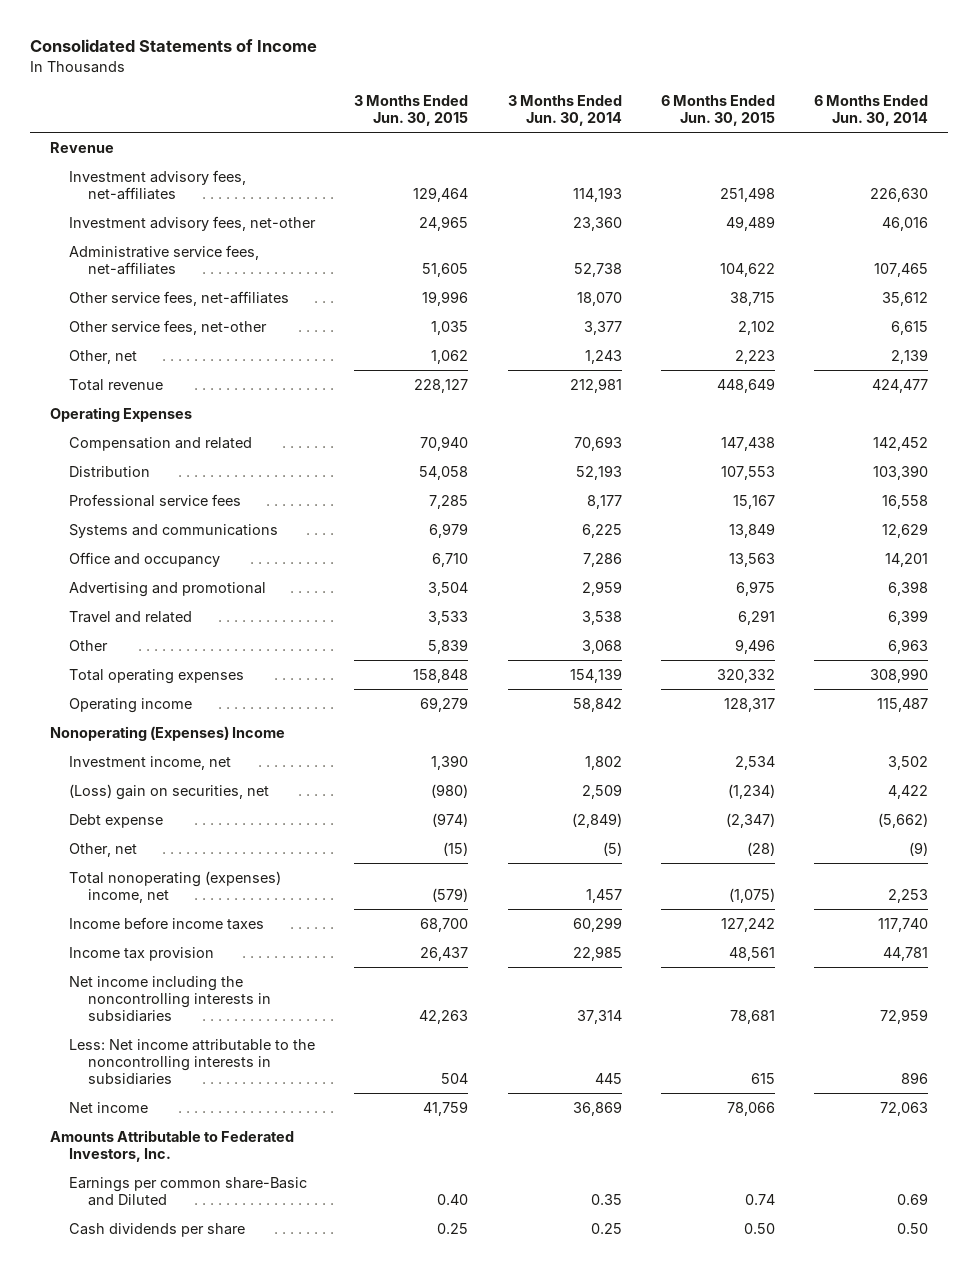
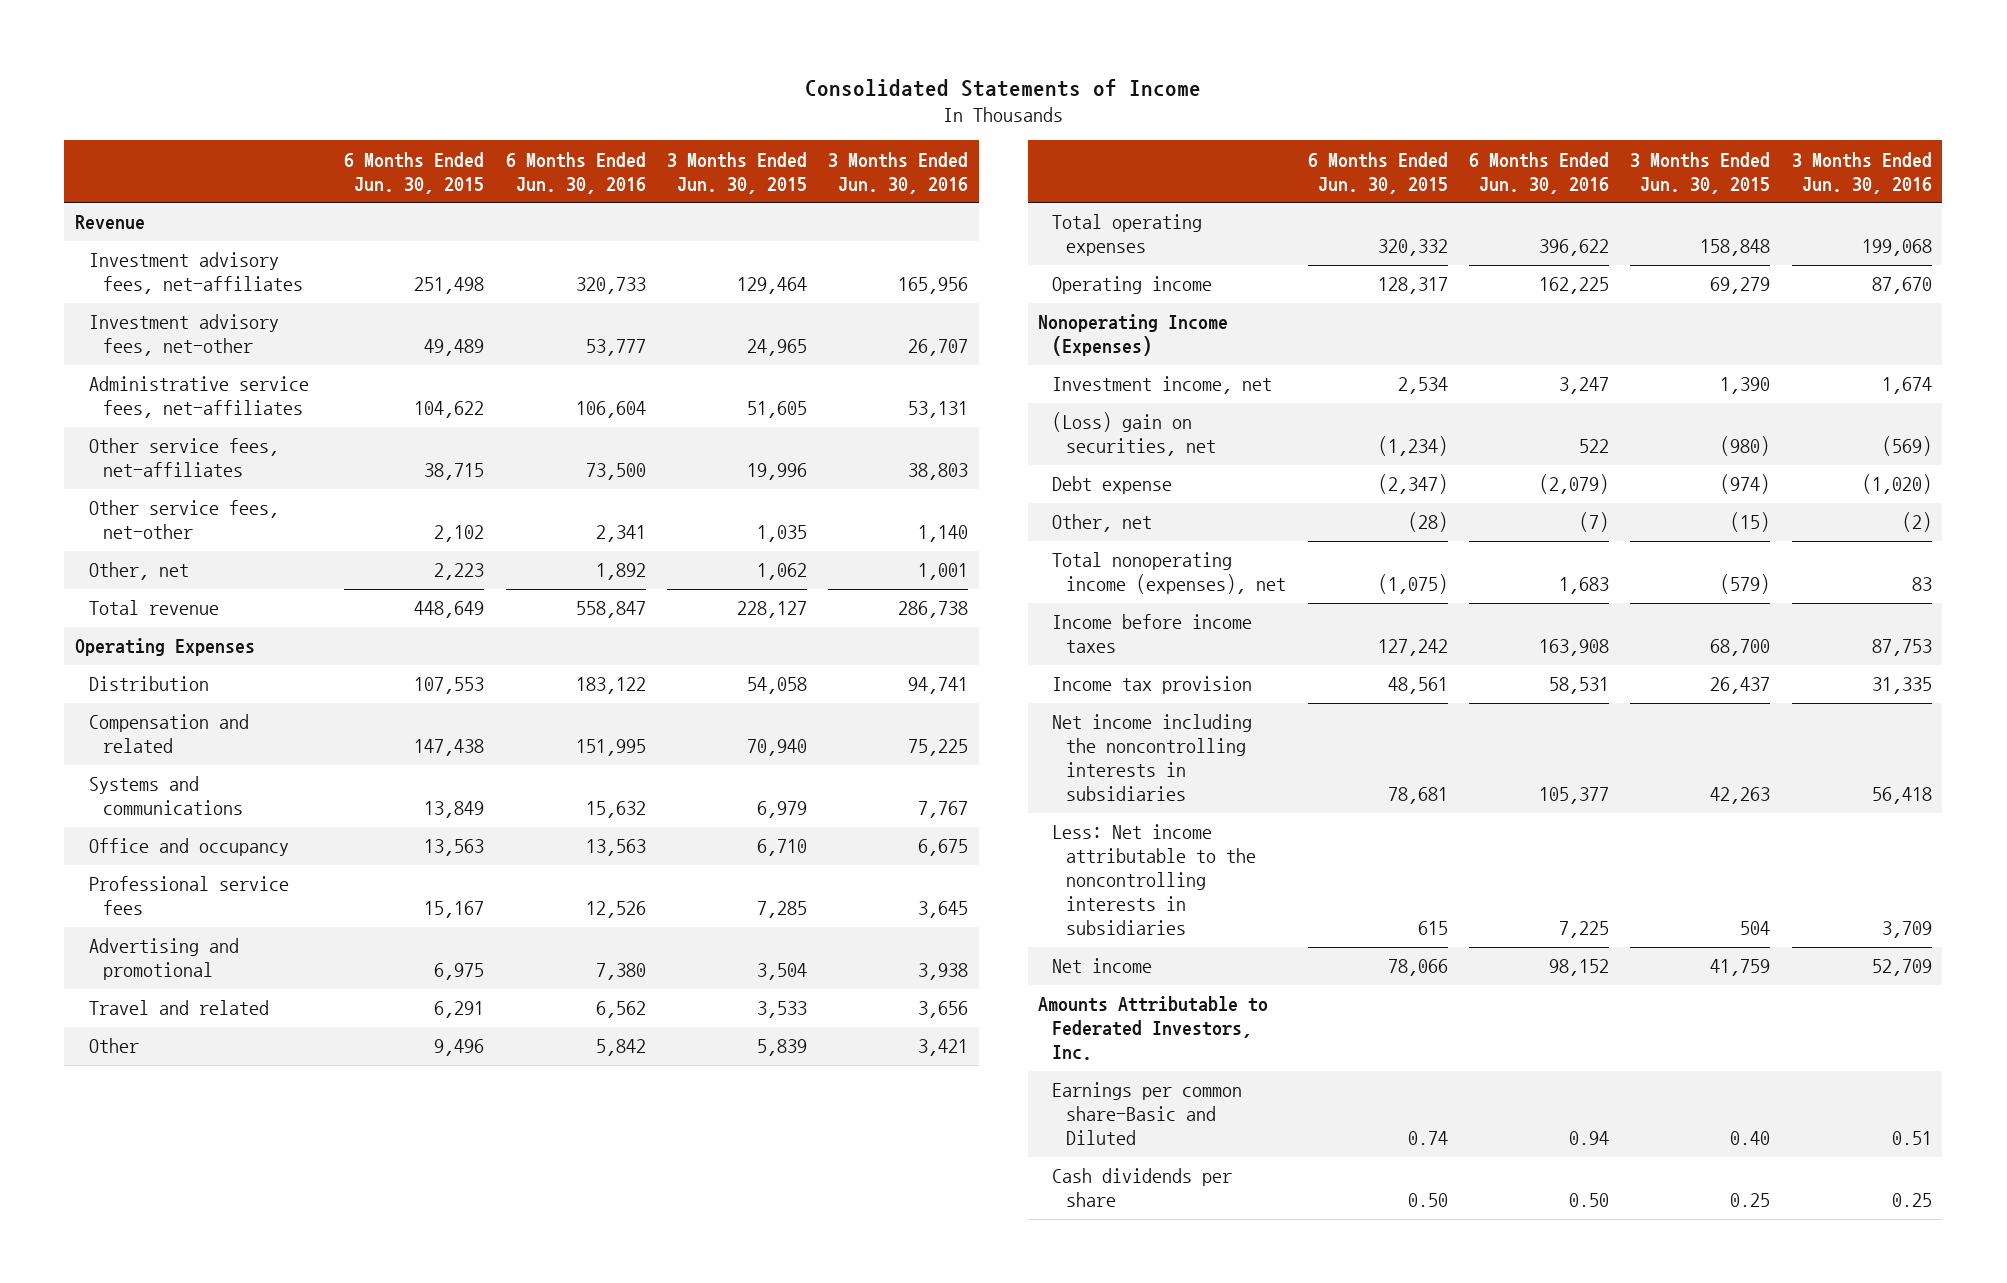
- | 3 Months Ended Jun. 30, 2015 | 3 Months Ended Jun. 30, 2014 | 6 Months Ended Jun. 30, 2015 | 6 Months Ended Jun. 30, 2014
+ | 6 Months Ended Jun. 30, 2015 | 6 Months Ended Jun. 30, 2016 | 3 Months Ended Jun. 30, 2015 | 3 Months Ended Jun. 30, 2016
moved down: Compensation and related | 147,438 | 151,995 | 70,940 | 75,225
moved down: Professional service fees | 15,167 | 12,526 | 7,285 | 3,645
- Nonoperating (Expenses) Income
+ Nonoperating Income (Expenses)
- Total nonoperating (expenses) income, net | (579) | 1,457 | (1,075) | 2,253
+ Total nonoperating income (expenses), net | (1,075) | 1,683 | (579) | 83

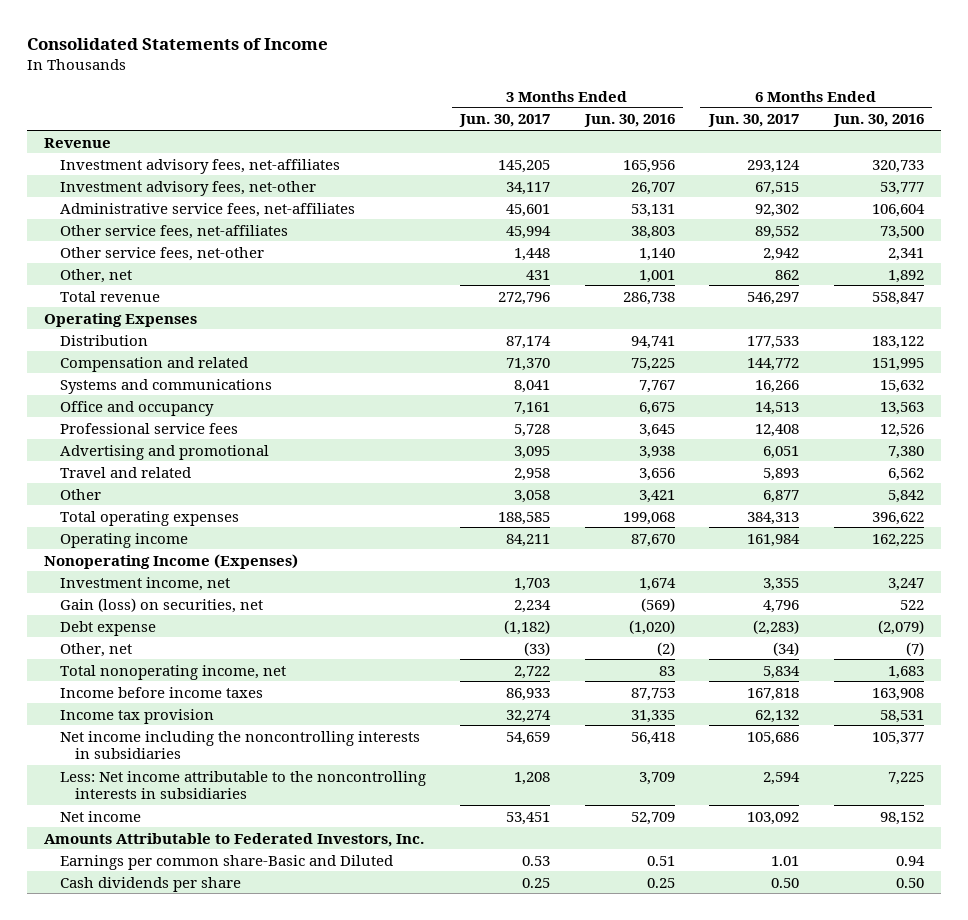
- | 6 Months Ended Jun. 30, 2015 | 6 Months Ended Jun. 30, 2016 | 3 Months Ended Jun. 30, 2015 | 3 Months Ended Jun. 30, 2016
+ | 3 Months Ended Jun. 30, 2017 | 3 Months Ended Jun. 30, 2016 | 6 Months Ended Jun. 30, 2017 | 6 Months Ended Jun. 30, 2016
- (Loss) gain on securities, net | (1,234) | 522 | (980) | (569)
+ Gain (loss) on securities, net | 2,234 | (569) | 4,796 | 522
- Total nonoperating income (expenses), net | (1,075) | 1,683 | (579) | 83
+ Total nonoperating income, net | 2,722 | 83 | 5,834 | 1,683

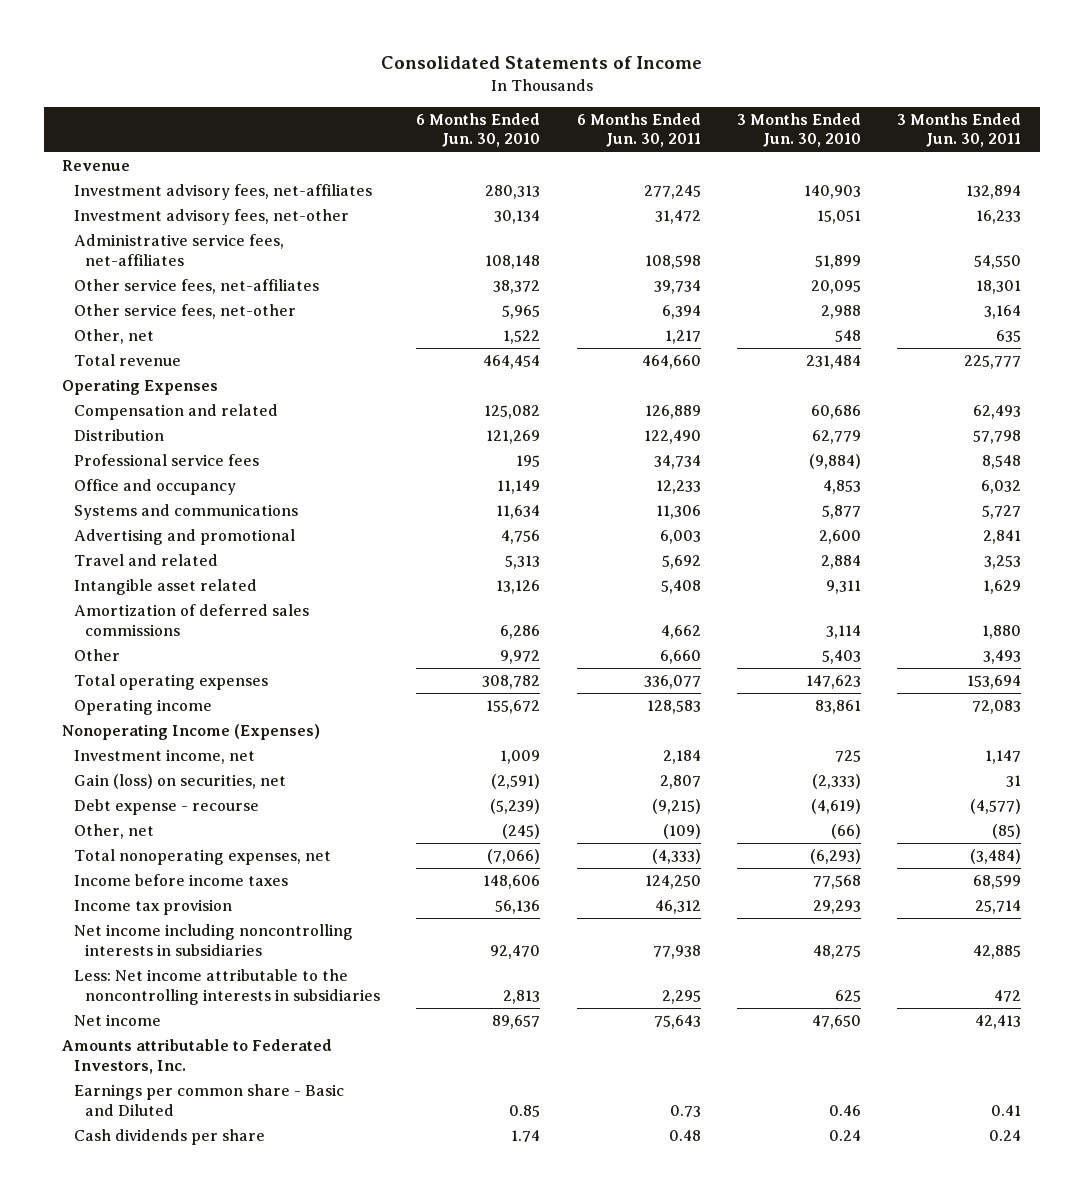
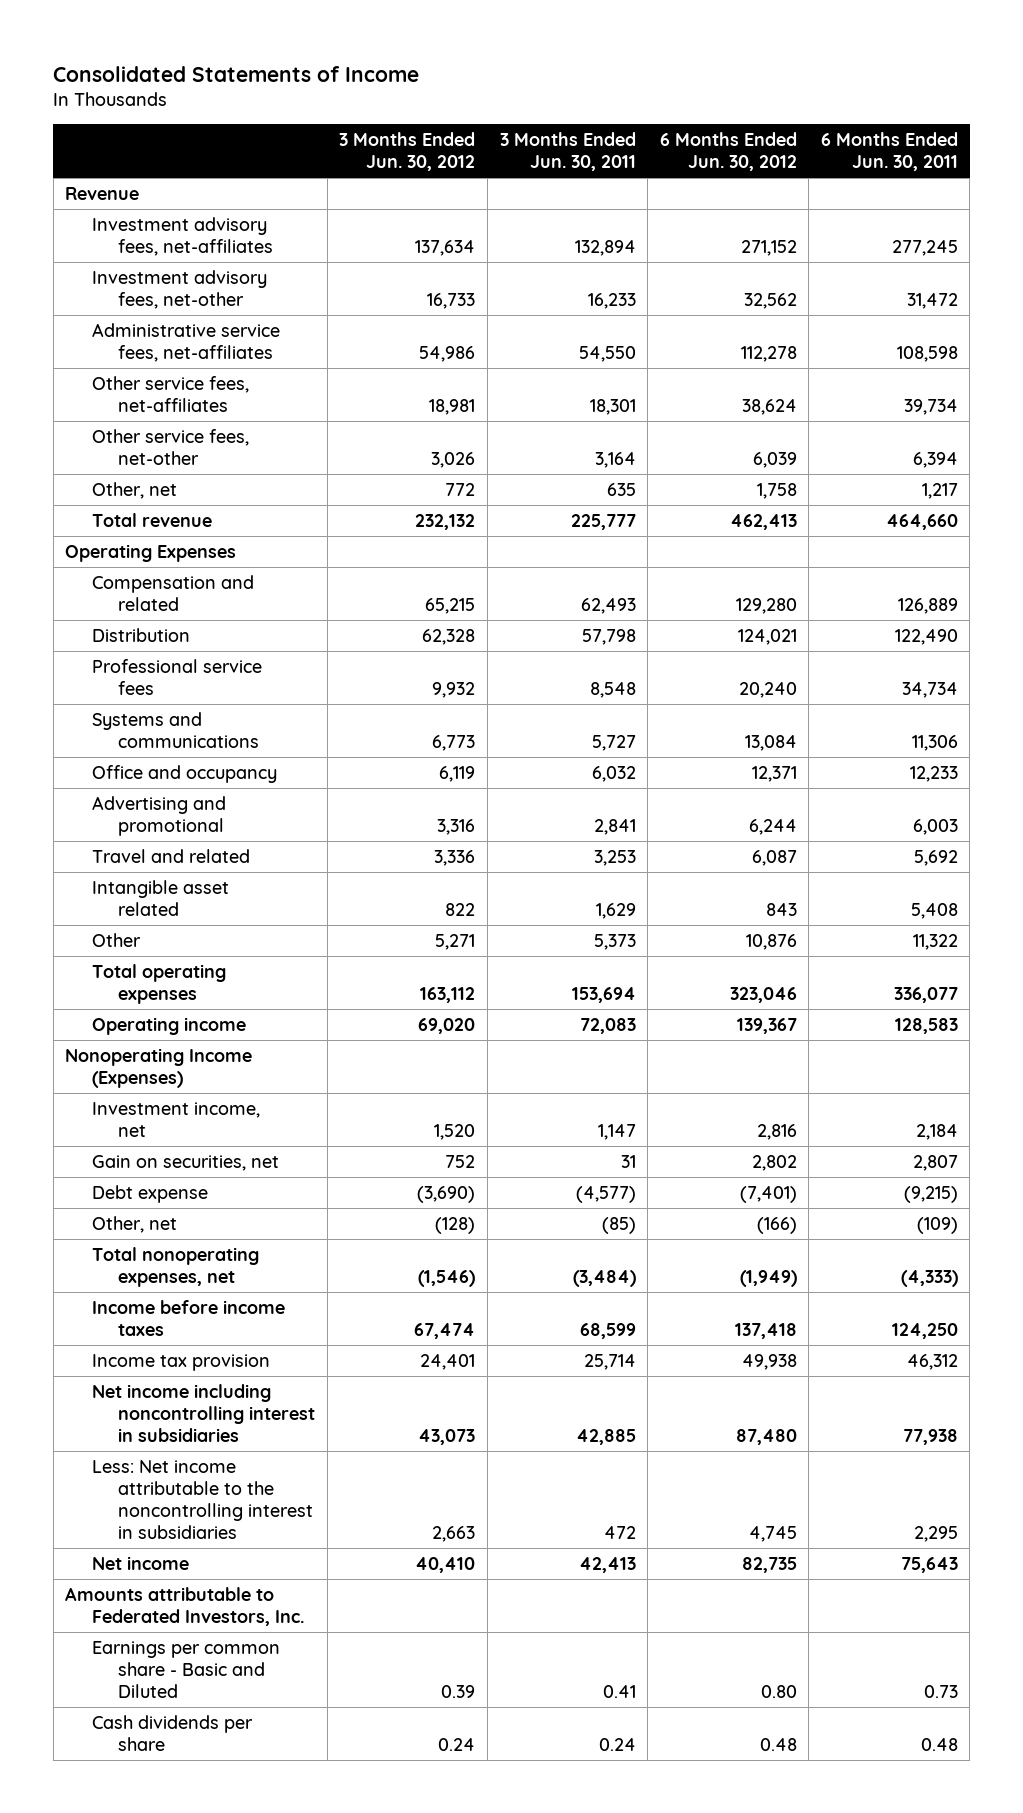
- | 6 Months Ended Jun. 30, 2010 | 6 Months Ended Jun. 30, 2011 | 3 Months Ended Jun. 30, 2010 | 3 Months Ended Jun. 30, 2011
+ | 3 Months Ended Jun. 30, 2012 | 3 Months Ended Jun. 30, 2011 | 6 Months Ended Jun. 30, 2012 | 6 Months Ended Jun. 30, 2011
moved down: Office and occupancy | 6,119 | 6,032 | 12,371 | 12,233
- Amortization of deferred sales commissions | 6,286 | 4,662 | 3,114 | 1,880
- Other | 9,972 | 6,660 | 5,403 | 3,493
+ Other | 5,271 | 5,373 | 10,876 | 11,322
- Gain (loss) on securities, net | (2,591) | 2,807 | (2,333) | 31
- Debt expense - recourse | (5,239) | (9,215) | (4,619) | (4,577)
+ Gain on securities, net | 752 | 31 | 2,802 | 2,807
+ Debt expense | (3,690) | (4,577) | (7,401) | (9,215)
- Net income including noncontrolling interests in subsidiaries | 92,470 | 77,938 | 48,275 | 42,885
- Less: Net income attributable to the noncontrolling interests in subsidiaries | 2,813 | 2,295 | 625 | 472
+ Net income including noncontrolling interest in subsidiaries | 43,073 | 42,885 | 87,480 | 77,938
+ Less: Net income attributable to the noncontrolling interest in subsidiaries | 2,663 | 472 | 4,745 | 2,295

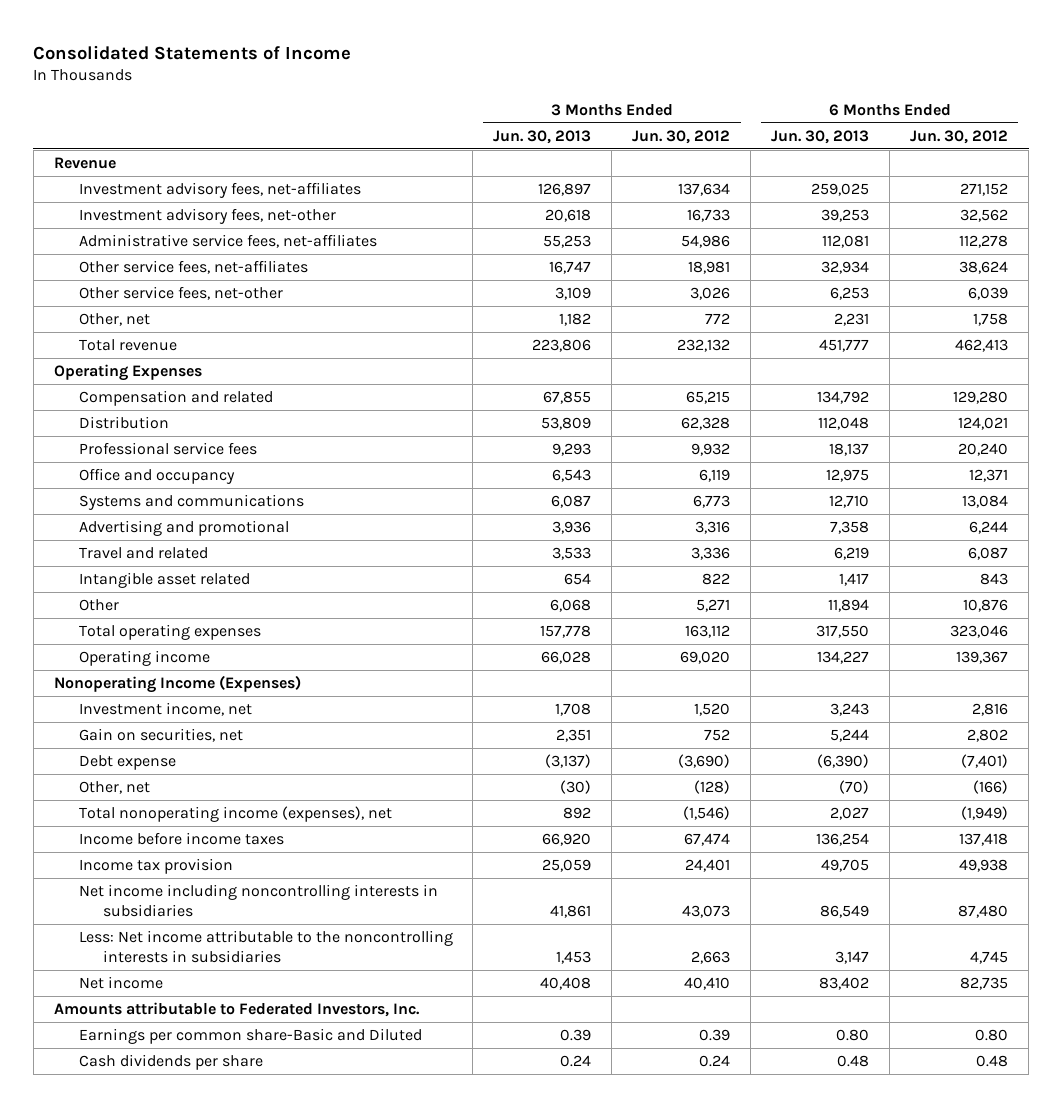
- | 3 Months Ended Jun. 30, 2012 | 3 Months Ended Jun. 30, 2011 | 6 Months Ended Jun. 30, 2012 | 6 Months Ended Jun. 30, 2011
+ | 3 Months Ended Jun. 30, 2013 | 3 Months Ended Jun. 30, 2012 | 6 Months Ended Jun. 30, 2013 | 6 Months Ended Jun. 30, 2012
moved down: Systems and communications | 6,087 | 6,773 | 12,710 | 13,084
- Total nonoperating expenses, net | (1,546) | (3,484) | (1,949) | (4,333)
+ Total nonoperating income (expenses), net | 892 | (1,546) | 2,027 | (1,949)
- Net income including noncontrolling interest in subsidiaries | 43,073 | 42,885 | 87,480 | 77,938
- Less: Net income attributable to the noncontrolling interest in subsidiaries | 2,663 | 472 | 4,745 | 2,295
+ Net income including noncontrolling interests in subsidiaries | 41,861 | 43,073 | 86,549 | 87,480
+ Less: Net income attributable to the noncontrolling interests in subsidiaries | 1,453 | 2,663 | 3,147 | 4,745
- Earnings per common share - Basic and Diluted | 0.39 | 0.41 | 0.80 | 0.73
+ Earnings per common share-Basic and Diluted | 0.39 | 0.39 | 0.80 | 0.80

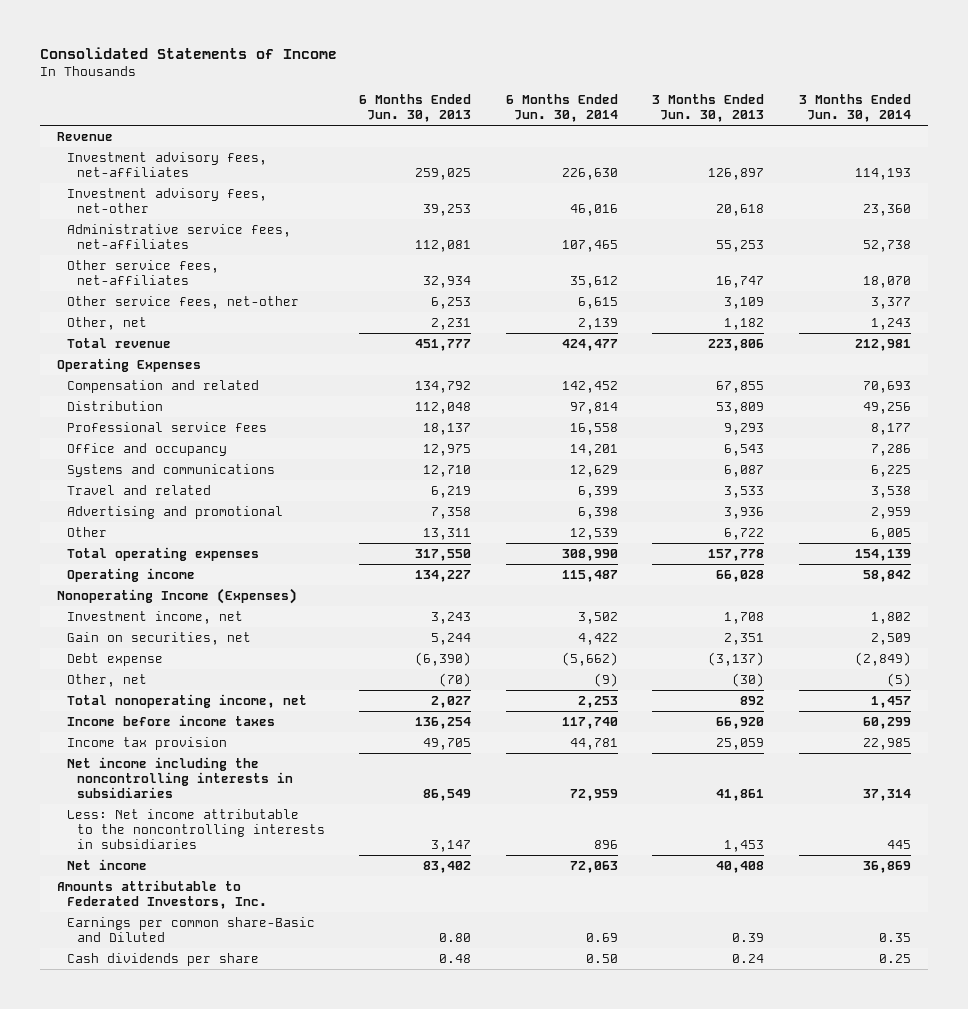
- | 3 Months Ended Jun. 30, 2013 | 3 Months Ended Jun. 30, 2012 | 6 Months Ended Jun. 30, 2013 | 6 Months Ended Jun. 30, 2012
+ | 6 Months Ended Jun. 30, 2013 | 6 Months Ended Jun. 30, 2014 | 3 Months Ended Jun. 30, 2013 | 3 Months Ended Jun. 30, 2014
- Intangible asset related | 654 | 822 | 1,417 | 843
- Other | 6,068 | 5,271 | 11,894 | 10,876
moved down: Advertising and promotional | 7,358 | 6,398 | 3,936 | 2,959
+ Other | 13,311 | 12,539 | 6,722 | 6,005
- Total nonoperating income (expenses), net | 892 | (1,546) | 2,027 | (1,949)
+ Total nonoperating income, net | 2,027 | 2,253 | 892 | 1,457
- Net income including noncontrolling interests in subsidiaries | 41,861 | 43,073 | 86,549 | 87,480
+ Net income including the noncontrolling interests in subsidiaries | 86,549 | 72,959 | 41,861 | 37,314

